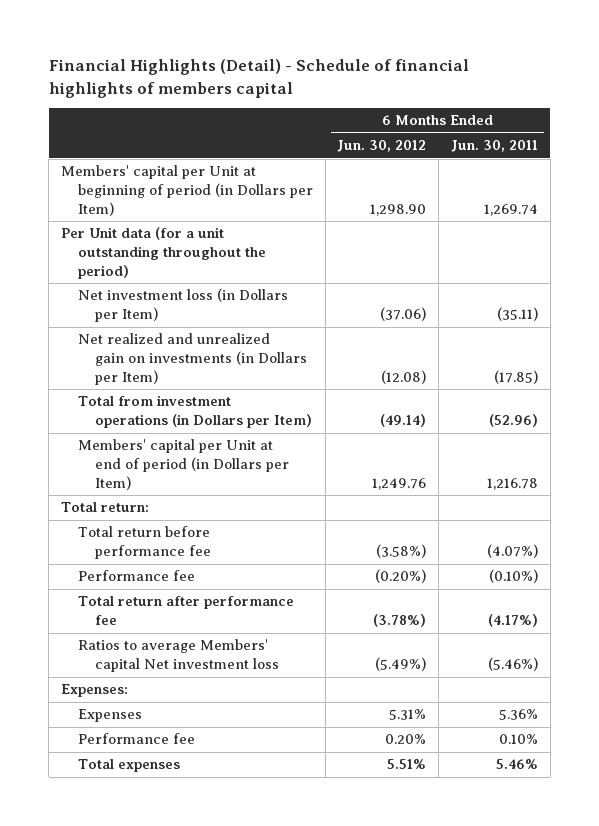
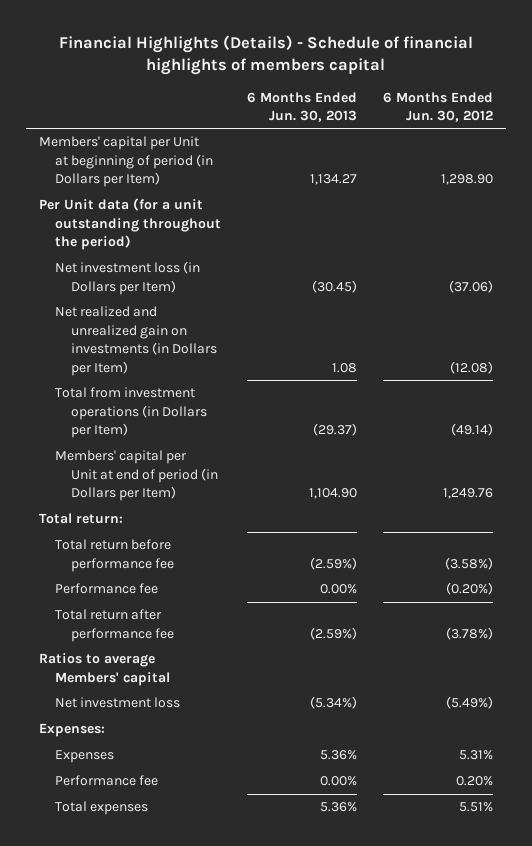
- Financial Highlights (Detail) - Schedule of financial highlights of members capital
+ Financial Highlights (Details) - Schedule of financial highlights of members capital
- | 6 Months Ended Jun. 30, 2012 | 6 Months Ended Jun. 30, 2011
+ | 6 Months Ended Jun. 30, 2013 | 6 Months Ended Jun. 30, 2012
- Ratios to average Members' capital Net investment loss | (5.49%) | (5.46%)
+ Ratios to average Members' capital
+ Net investment loss | (5.34%) | (5.49%)

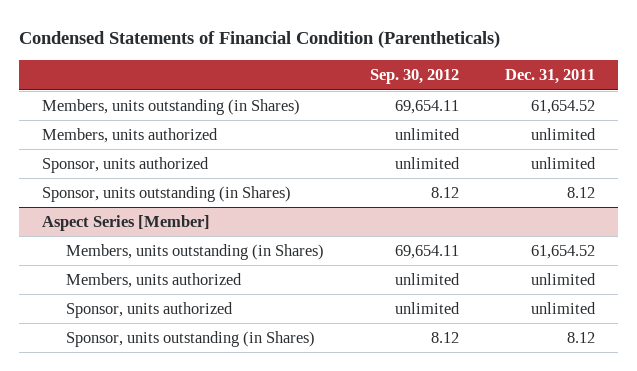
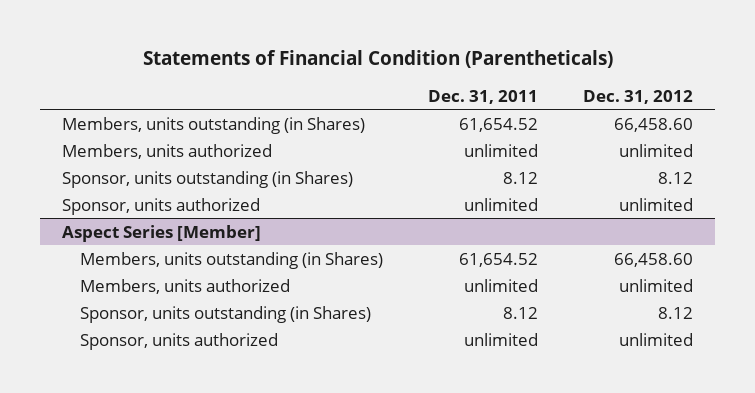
- Condensed Statements of Financial Condition (Parentheticals)
+ Statements of Financial Condition (Parentheticals)
- | Sep. 30, 2012 | Dec. 31, 2011
+ | Dec. 31, 2011 | Dec. 31, 2012
moved down: Sponsor, units authorized | unlimited | unlimited
@ Aspect Series [Member]
moved down: Sponsor, units authorized | unlimited | unlimited

